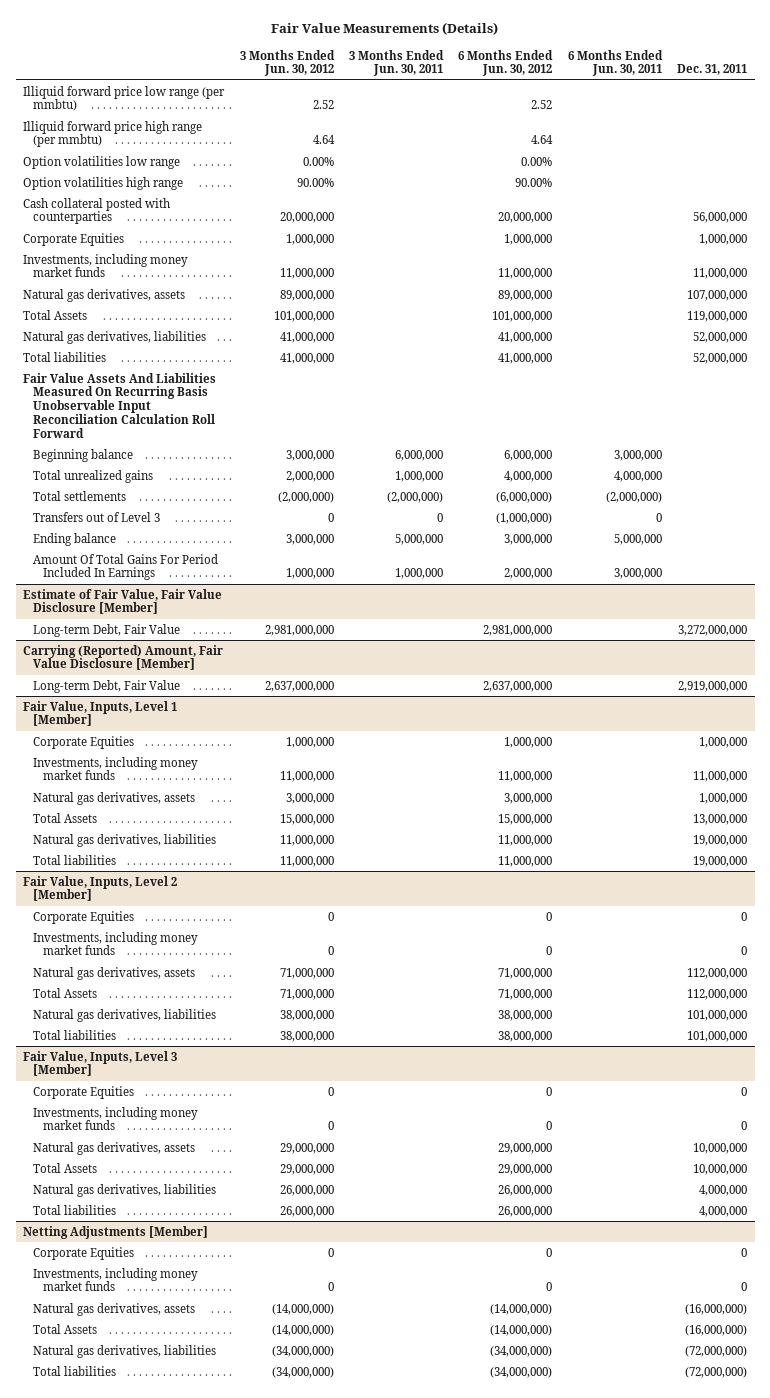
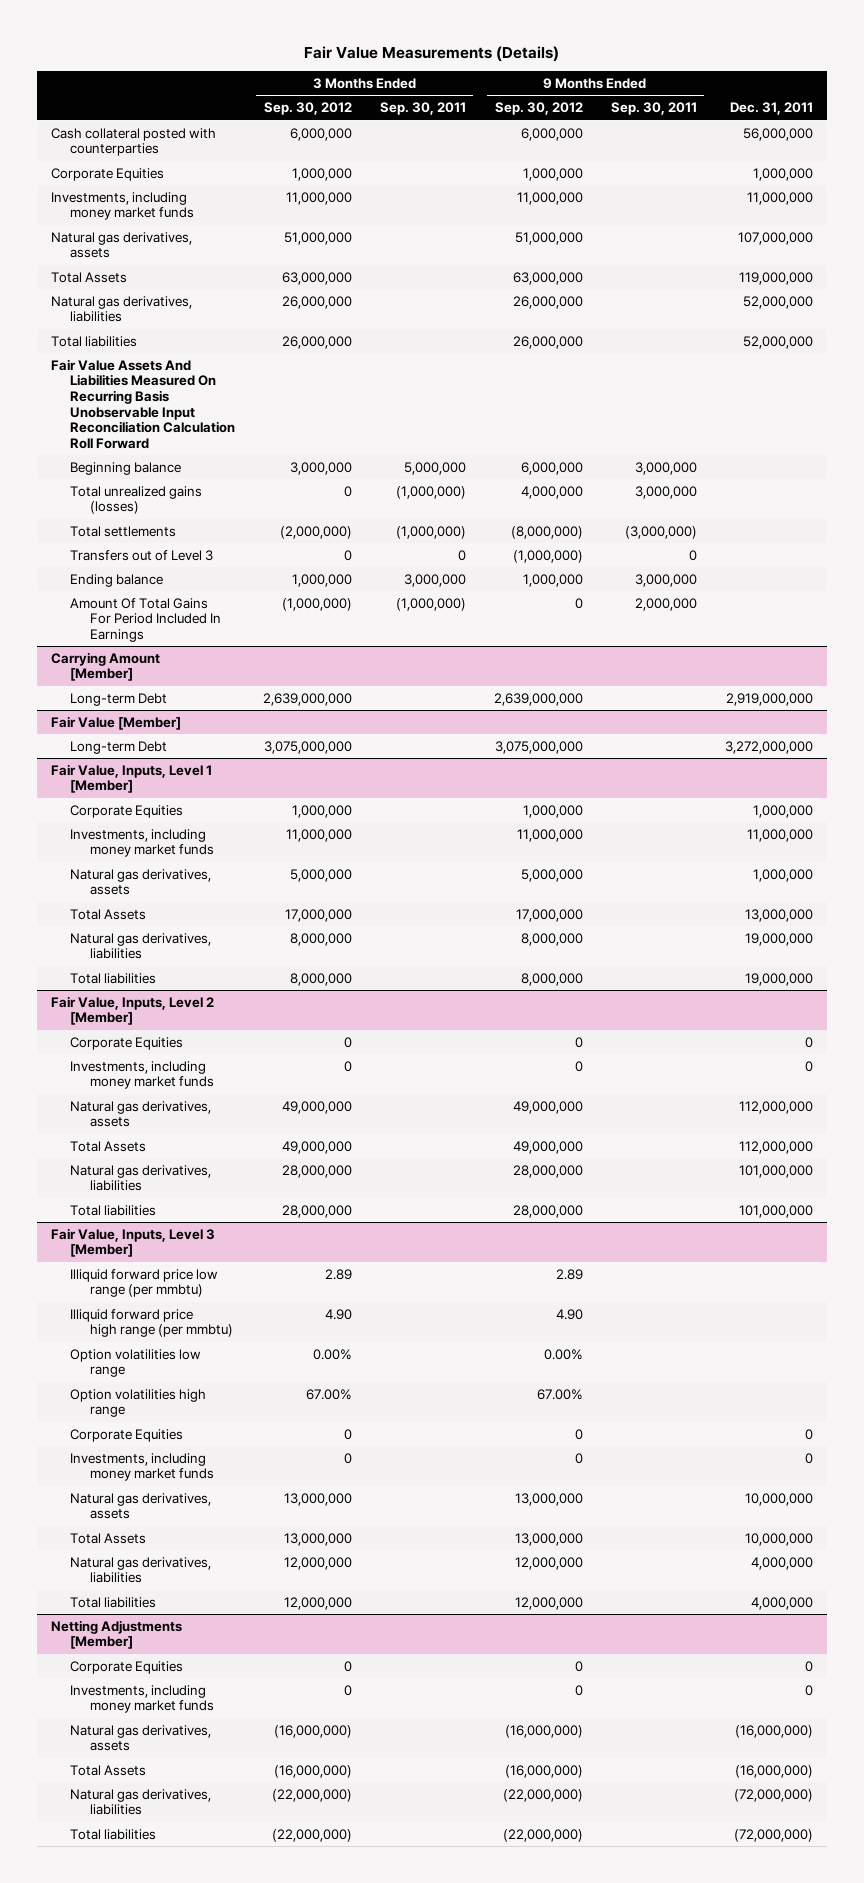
- | 3 Months Ended Jun. 30, 2012 | 3 Months Ended Jun. 30, 2011 | 6 Months Ended Jun. 30, 2012 | 6 Months Ended Jun. 30, 2011 | Dec. 31, 2011
+ | 3 Months Ended Sep. 30, 2012 | 3 Months Ended Sep. 30, 2011 | 9 Months Ended Sep. 30, 2012 | 9 Months Ended Sep. 30, 2011 | Dec. 31, 2011
- Illiquid forward price low range (per mmbtu) | 2.52 | | 2.52 | |
- Illiquid forward price high range (per mmbtu) | 4.64 | | 4.64 | |
- Option volatilities low range | 0.00% | | 0.00% | |
- Option volatilities high range | 90.00% | | 90.00% | |
- Total unrealized gains | 2,000,000 | 1,000,000 | 4,000,000 | 4,000,000 |
+ Total unrealized gains (losses) | 0 | (1,000,000) | 4,000,000 | 3,000,000 |
- Estimate of Fair Value, Fair Value Disclosure [Member]
- Long-term Debt, Fair Value | 2,981,000,000 | | 2,981,000,000 | | 3,272,000,000
- Carrying (Reported) Amount, Fair Value Disclosure [Member]
- Long-term Debt, Fair Value | 2,637,000,000 | | 2,637,000,000 | | 2,919,000,000
+ Carrying Amount [Member]
+ Long-term Debt | 2,639,000,000 | | 2,639,000,000 | | 2,919,000,000
+ Fair Value [Member]
+ Long-term Debt | 3,075,000,000 | | 3,075,000,000 | | 3,272,000,000
@ Fair Value, Inputs, Level 3 [Member]
+ Illiquid forward price low range (per mmbtu) | 2.89 | | 2.89 | |
+ Illiquid forward price high range (per mmbtu) | 4.90 | | 4.90 | |
+ Option volatilities low range | 0.00% | | 0.00% | |
+ Option volatilities high range | 67.00% | | 67.00% | |

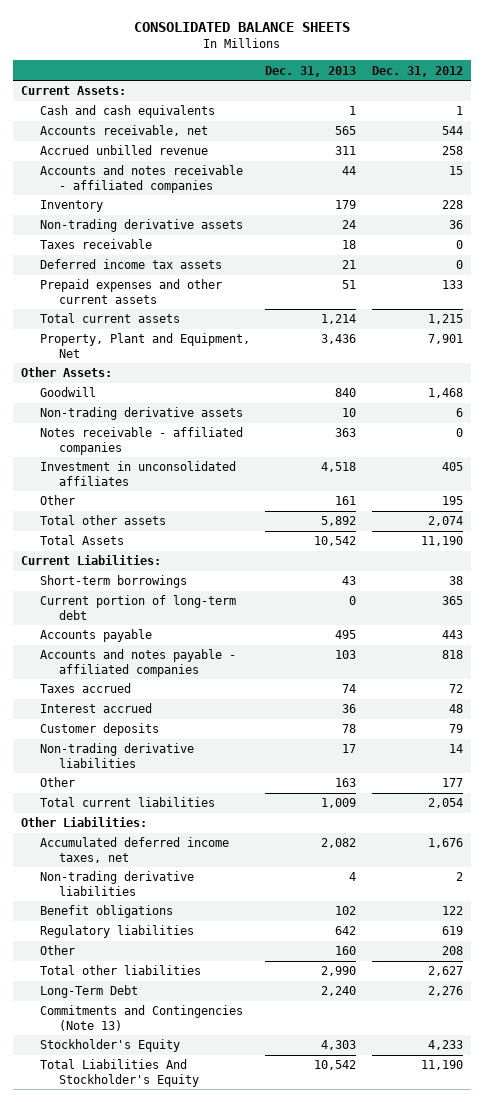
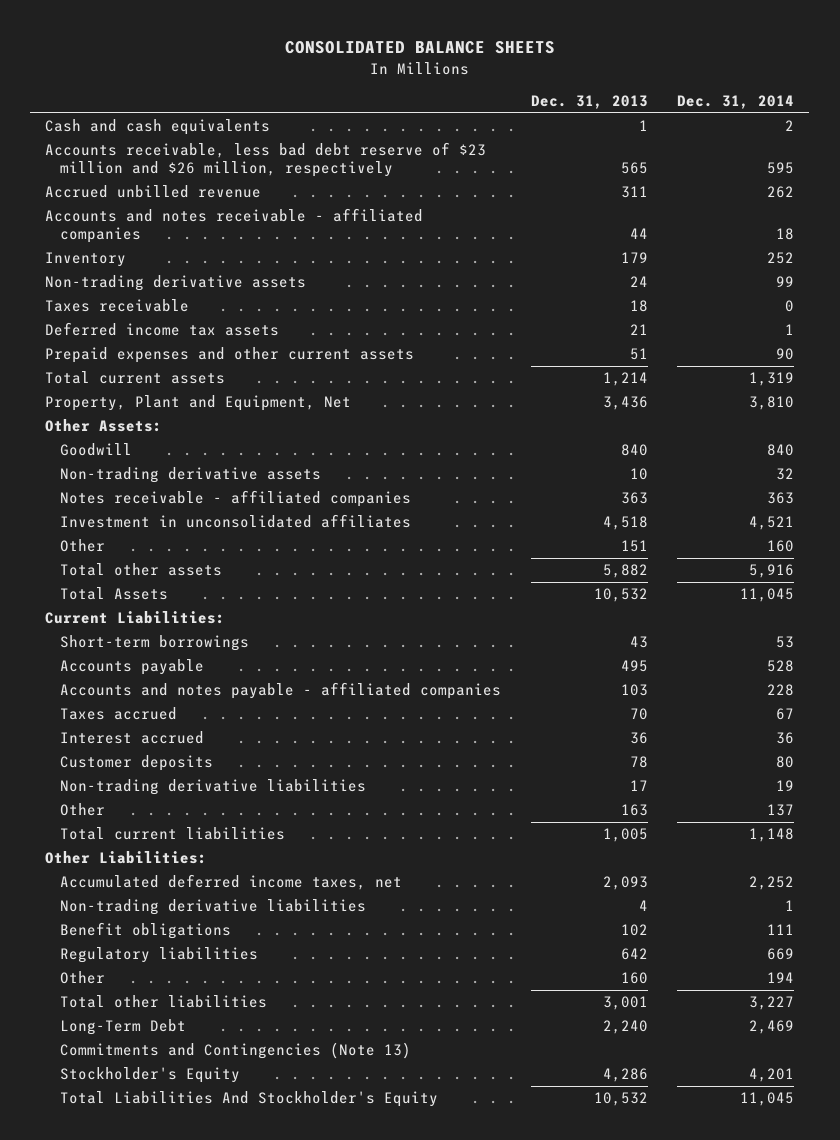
- | Dec. 31, 2013 | Dec. 31, 2012
+ | Dec. 31, 2013 | Dec. 31, 2014
- Current Assets:
- Accounts receivable, net | 565 | 544
+ Accounts receivable, less bad debt reserve of $23 million and $26 million, respectively | 565 | 595
- Other | 161 | 195
- Total other assets | 5,892 | 2,074
- Total Assets | 10,542 | 11,190
+ Other | 151 | 160
+ Total other assets | 5,882 | 5,916
+ Total Assets | 10,532 | 11,045
- Current portion of long-term debt | 0 | 365
- Taxes accrued | 74 | 72
+ Taxes accrued | 70 | 67
- Total current liabilities | 1,009 | 2,054
+ Total current liabilities | 1,005 | 1,148
- Accumulated deferred income taxes, net | 2,082 | 1,676
+ Accumulated deferred income taxes, net | 2,093 | 2,252
- Total other liabilities | 2,990 | 2,627
+ Total other liabilities | 3,001 | 3,227
- Stockholder's Equity | 4,303 | 4,233
- Total Liabilities And Stockholder's Equity | 10,542 | 11,190
+ Stockholder's Equity | 4,286 | 4,201
+ Total Liabilities And Stockholder's Equity | 10,532 | 11,045

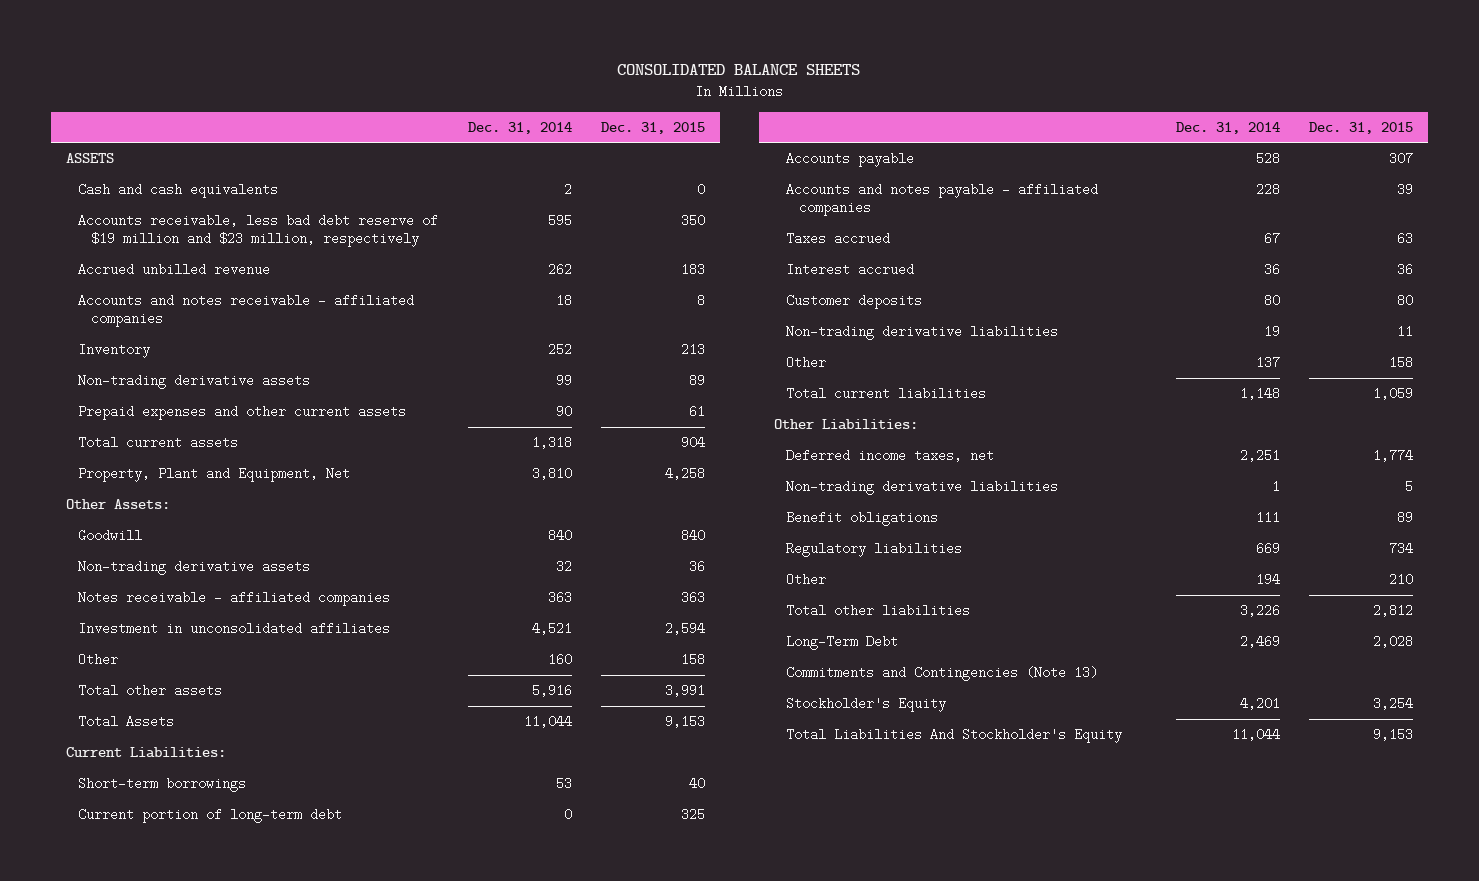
- | Dec. 31, 2013 | Dec. 31, 2014
+ | Dec. 31, 2014 | Dec. 31, 2015
+ ASSETS
- Accounts receivable, less bad debt reserve of $23 million and $26 million, respectively | 565 | 595
+ Accounts receivable, less bad debt reserve of $19 million and $23 million, respectively | 595 | 350
- Taxes receivable | 18 | 0
- Deferred income tax assets | 21 | 1
- Total current assets | 1,214 | 1,319
+ Total current assets | 1,318 | 904
- Total Assets | 10,532 | 11,045
+ Total Assets | 11,044 | 9,153
+ Current portion of long-term debt | 0 | 325
- Accumulated deferred income taxes, net | 2,093 | 2,252
+ Deferred income taxes, net | 2,251 | 1,774
- Total other liabilities | 3,001 | 3,227
+ Total other liabilities | 3,226 | 2,812
- Total Liabilities And Stockholder's Equity | 10,532 | 11,045
+ Total Liabilities And Stockholder's Equity | 11,044 | 9,153

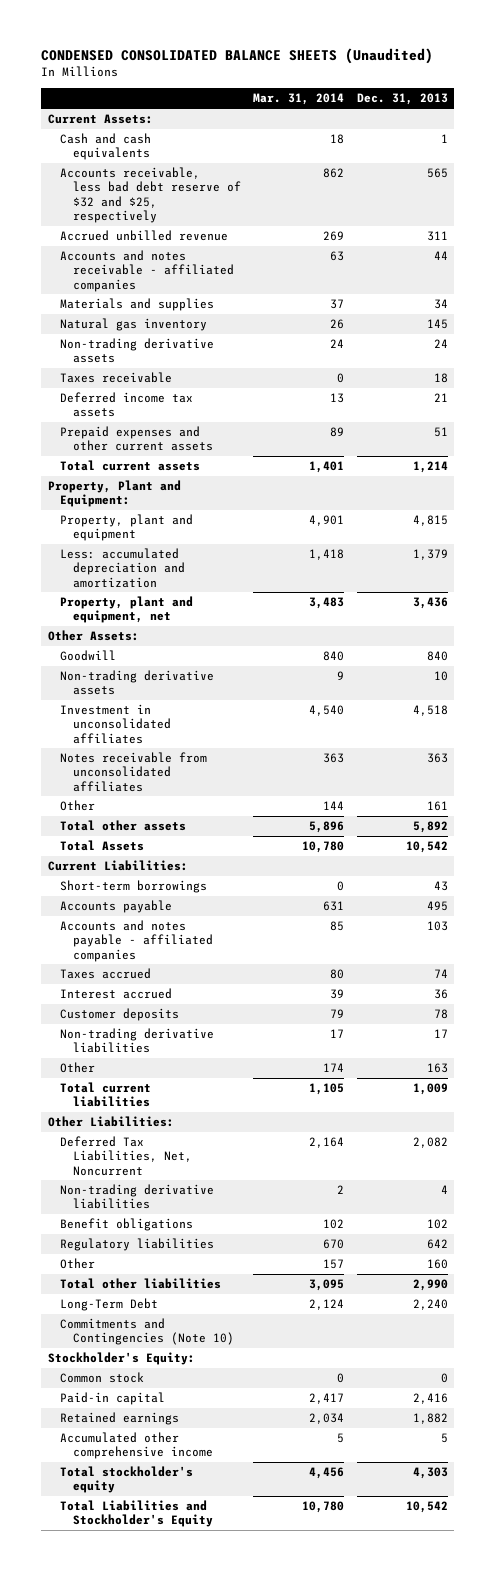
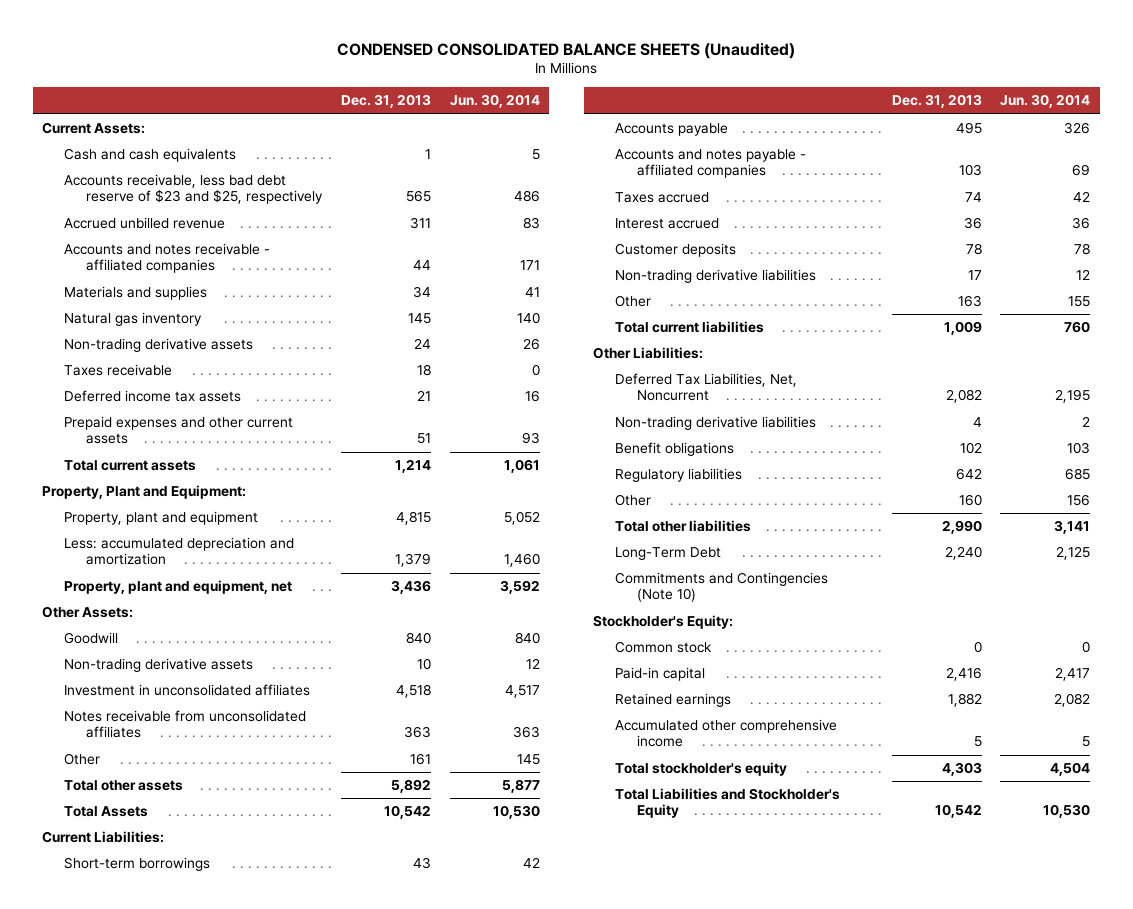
- | Mar. 31, 2014 | Dec. 31, 2013
+ | Dec. 31, 2013 | Jun. 30, 2014
- Accounts receivable, less bad debt reserve of $32 and $25, respectively | 862 | 565
+ Accounts receivable, less bad debt reserve of $23 and $25, respectively | 565 | 486

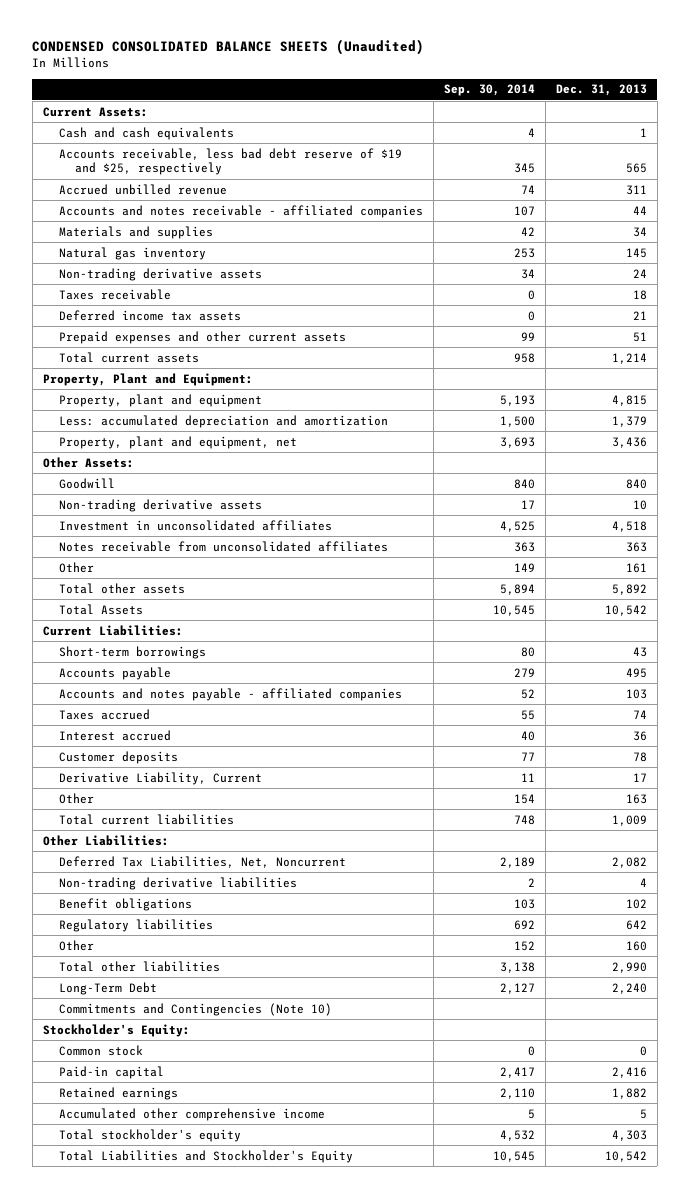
- | Dec. 31, 2013 | Jun. 30, 2014
+ | Sep. 30, 2014 | Dec. 31, 2013
- Accounts receivable, less bad debt reserve of $23 and $25, respectively | 565 | 486
+ Accounts receivable, less bad debt reserve of $19 and $25, respectively | 345 | 565
- Non-trading derivative liabilities | 17 | 12
+ Derivative Liability, Current | 11 | 17

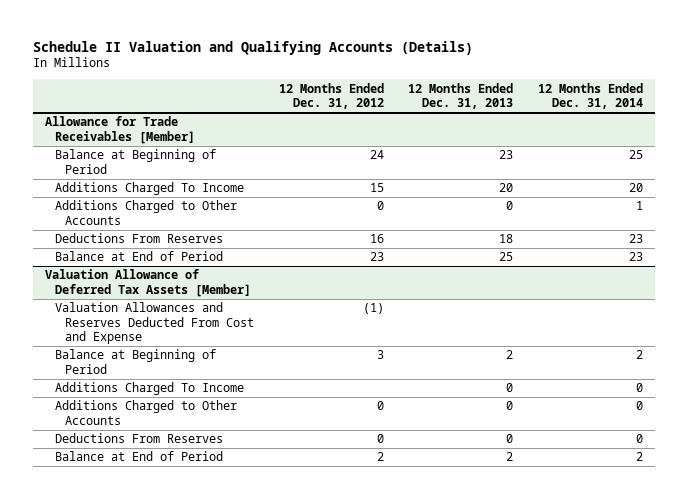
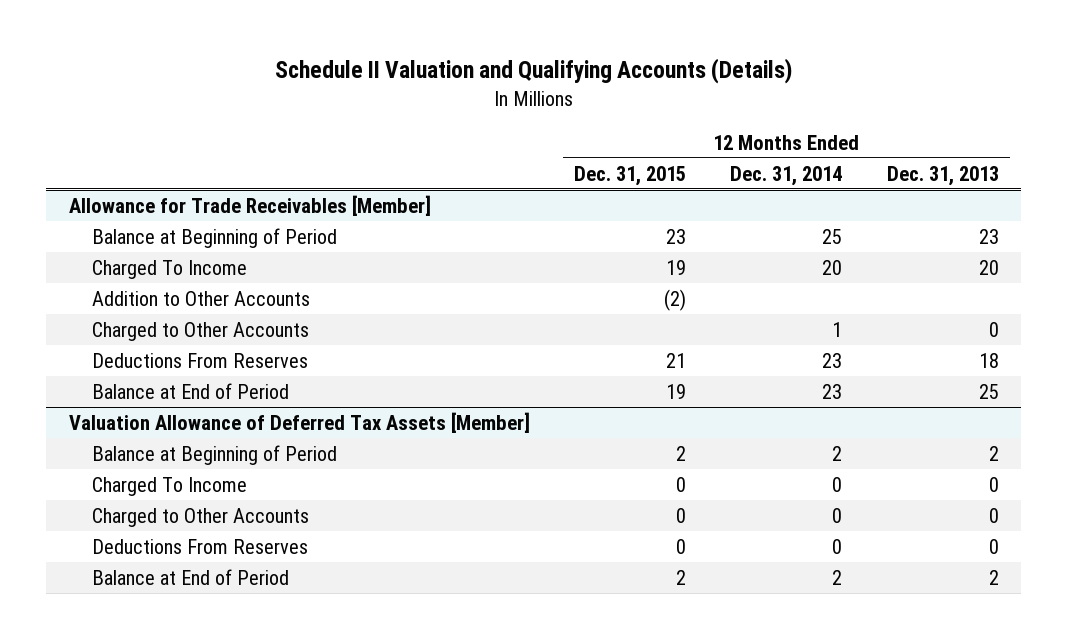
- | 12 Months Ended Dec. 31, 2012 | 12 Months Ended Dec. 31, 2013 | 12 Months Ended Dec. 31, 2014
+ | 12 Months Ended Dec. 31, 2015 | 12 Months Ended Dec. 31, 2014 | 12 Months Ended Dec. 31, 2013
@ Allowance for Trade Receivables [Member]
- Additions Charged To Income | 15 | 20 | 20
- Additions Charged to Other Accounts | 0 | 0 | 1
+ Charged To Income | 19 | 20 | 20
+ Addition to Other Accounts | (2) | |
+ Charged to Other Accounts | | 1 | 0
@ Valuation Allowance of Deferred Tax Assets [Member]
- Valuation Allowances and Reserves Deducted From Cost and Expense | (1) | |
- Additions Charged To Income | | 0 | 0
- Additions Charged to Other Accounts | 0 | 0 | 0
+ Charged To Income | 0 | 0 | 0
+ Charged to Other Accounts | 0 | 0 | 0

